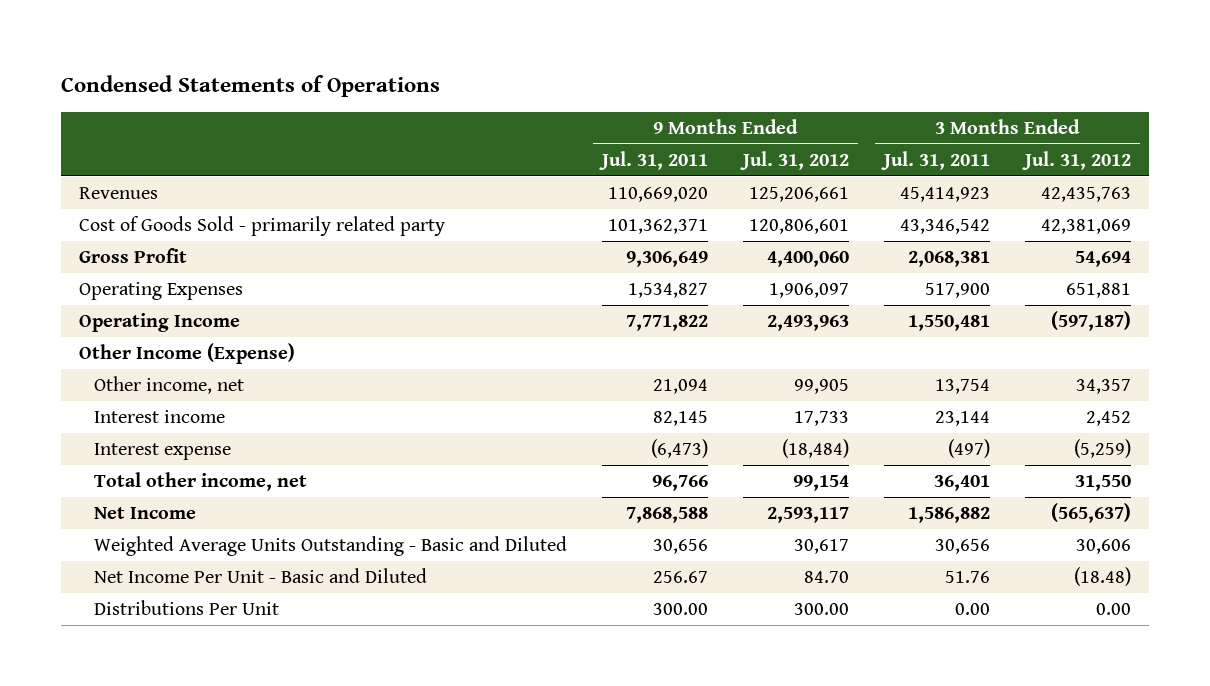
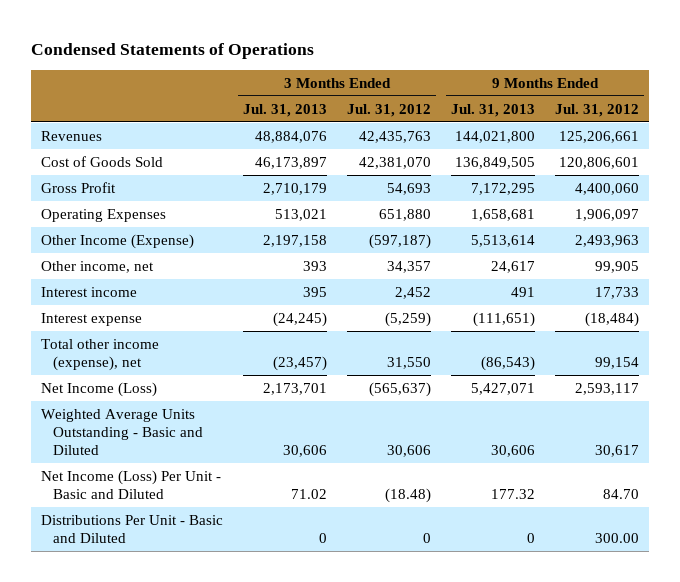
- | 9 Months Ended Jul. 31, 2011 | 9 Months Ended Jul. 31, 2012 | 3 Months Ended Jul. 31, 2011 | 3 Months Ended Jul. 31, 2012
+ | 3 Months Ended Jul. 31, 2013 | 3 Months Ended Jul. 31, 2012 | 9 Months Ended Jul. 31, 2013 | 9 Months Ended Jul. 31, 2012
- Cost of Goods Sold - primarily related party | 101,362,371 | 120,806,601 | 43,346,542 | 42,381,069
- Gross Profit | 9,306,649 | 4,400,060 | 2,068,381 | 54,694
- Operating Expenses | 1,534,827 | 1,906,097 | 517,900 | 651,881
- Operating Income | 7,771,822 | 2,493,963 | 1,550,481 | (597,187)
- Other Income (Expense)
+ Cost of Goods Sold | 46,173,897 | 42,381,070 | 136,849,505 | 120,806,601
+ Gross Profit | 2,710,179 | 54,693 | 7,172,295 | 4,400,060
+ Operating Expenses | 513,021 | 651,880 | 1,658,681 | 1,906,097
+ Other Income (Expense) | 2,197,158 | (597,187) | 5,513,614 | 2,493,963
- Total other income, net | 96,766 | 99,154 | 36,401 | 31,550
- Net Income | 7,868,588 | 2,593,117 | 1,586,882 | (565,637)
+ Total other income (expense), net | (23,457) | 31,550 | (86,543) | 99,154
+ Net Income (Loss) | 2,173,701 | (565,637) | 5,427,071 | 2,593,117
- Net Income Per Unit - Basic and Diluted | 256.67 | 84.70 | 51.76 | (18.48)
- Distributions Per Unit | 300.00 | 300.00 | 0.00 | 0.00
+ Net Income (Loss) Per Unit - Basic and Diluted | 71.02 | (18.48) | 177.32 | 84.70
+ Distributions Per Unit - Basic and Diluted | 0 | 0 | 0 | 300.00

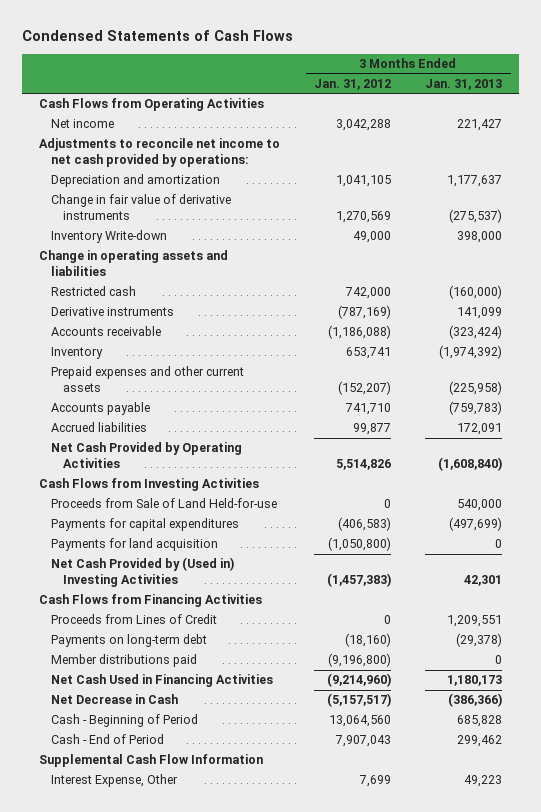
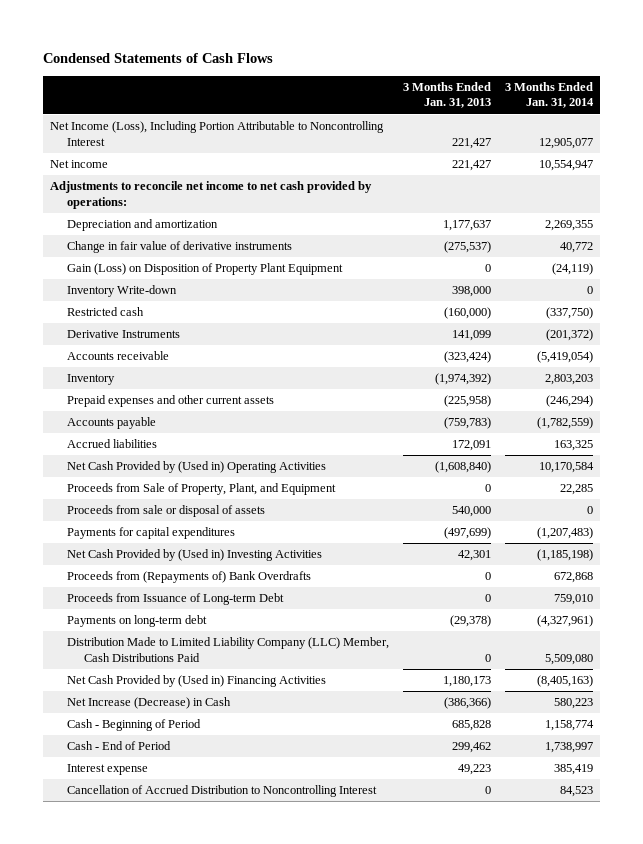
- | 3 Months Ended Jan. 31, 2012 | 3 Months Ended Jan. 31, 2013
+ | 3 Months Ended Jan. 31, 2013 | 3 Months Ended Jan. 31, 2014
- Cash Flows from Operating Activities
+ Net Income (Loss), Including Portion Attributable to Noncontrolling Interest | 221,427 | 12,905,077
+ Gain (Loss) on Disposition of Property Plant Equipment | 0 | (24,119)
- Change in operating assets and liabilities
- Derivative instruments | (787,169) | 141,099
+ Derivative Instruments | 141,099 | (201,372)
- Net Cash Provided by Operating Activities | 5,514,826 | (1,608,840)
- Cash Flows from Investing Activities
- Proceeds from Sale of Land Held-for-use | 0 | 540,000
+ Net Cash Provided by (Used in) Operating Activities | (1,608,840) | 10,170,584
+ Proceeds from Sale of Property, Plant, and Equipment | 0 | 22,285
+ Proceeds from sale or disposal of assets | 540,000 | 0
- Payments for land acquisition | (1,050,800) | 0
- Cash Flows from Financing Activities
- Proceeds from Lines of Credit | 0 | 1,209,551
+ Proceeds from (Repayments of) Bank Overdrafts | 0 | 672,868
+ Proceeds from Issuance of Long-term Debt | 0 | 759,010
- Member distributions paid | (9,196,800) | 0
- Net Cash Used in Financing Activities | (9,214,960) | 1,180,173
- Net Decrease in Cash | (5,157,517) | (386,366)
+ Distribution Made to Limited Liability Company (LLC) Member, Cash Distributions Paid | 0 | 5,509,080
+ Net Cash Provided by (Used in) Financing Activities | 1,180,173 | (8,405,163)
+ Net Increase (Decrease) in Cash | (386,366) | 580,223
- Supplemental Cash Flow Information
- Interest Expense, Other | 7,699 | 49,223
+ Interest expense | 49,223 | 385,419
+ Cancellation of Accrued Distribution to Noncontrolling Interest | 0 | 84,523

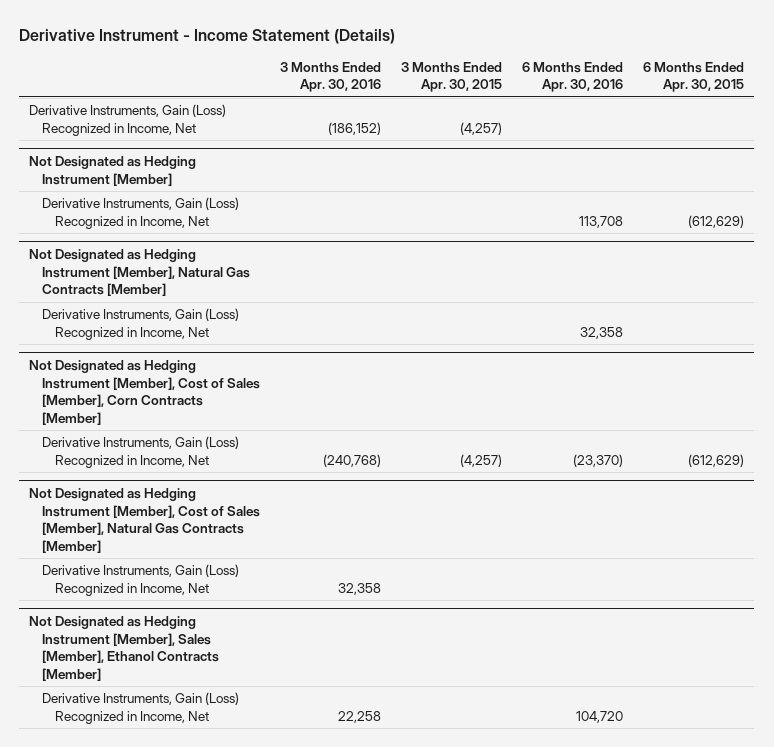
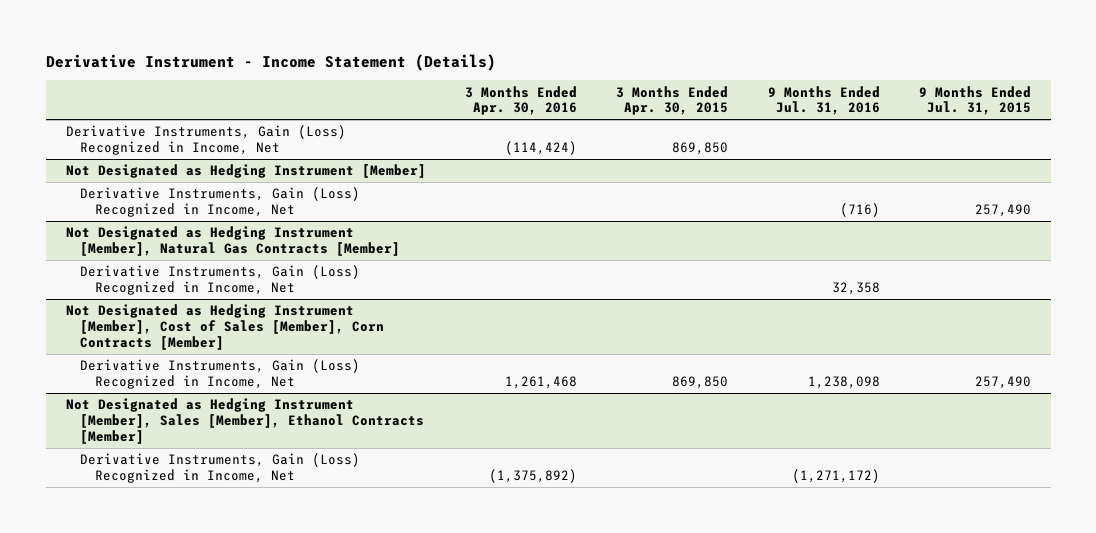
- | 3 Months Ended Apr. 30, 2016 | 3 Months Ended Apr. 30, 2015 | 6 Months Ended Apr. 30, 2016 | 6 Months Ended Apr. 30, 2015
+ | 3 Months Ended Apr. 30, 2016 | 3 Months Ended Apr. 30, 2015 | 9 Months Ended Jul. 31, 2016 | 9 Months Ended Jul. 31, 2015
- Derivative Instruments, Gain (Loss) Recognized in Income, Net | (186,152) | (4,257) | |
+ Derivative Instruments, Gain (Loss) Recognized in Income, Net | (114,424) | 869,850 | |
@ Not Designated as Hedging Instrument [Member], Cost of Sales [Member], Corn Contracts [Member]
- Derivative Instruments, Gain (Loss) Recognized in Income, Net | (240,768) | (4,257) | (23,370) | (612,629)
- Not Designated as Hedging Instrument [Member], Cost of Sales [Member], Natural Gas Contracts [Member]
- Derivative Instruments, Gain (Loss) Recognized in Income, Net | 32,358 | | |
@ Not Designated as Hedging Instrument [Member], Cost of Sales [Member], Corn Contracts [Member]
+ Derivative Instruments, Gain (Loss) Recognized in Income, Net | 1,261,468 | 869,850 | 1,238,098 | 257,490
@ Not Designated as Hedging Instrument [Member], Sales [Member], Ethanol Contracts [Member]
- Derivative Instruments, Gain (Loss) Recognized in Income, Net | 22,258 | | 104,720 |
+ Derivative Instruments, Gain (Loss) Recognized in Income, Net | (1,375,892) | | (1,271,172) |

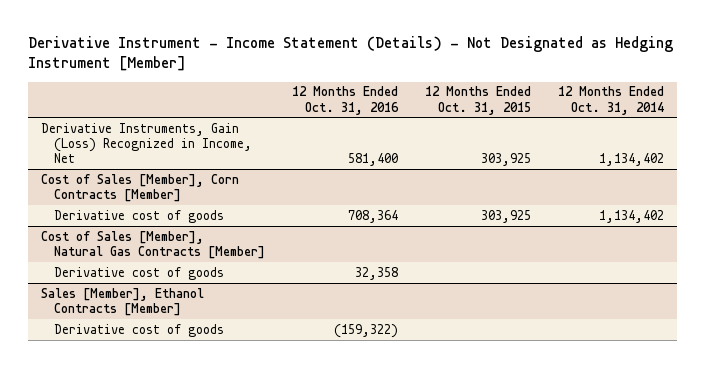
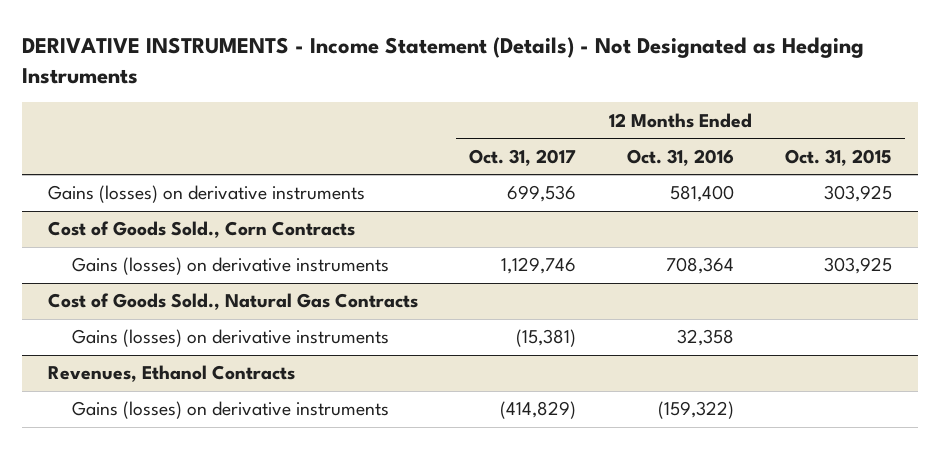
- Derivative Instrument - Income Statement (Details) - Not Designated as Hedging Instrument [Member]
+ DERIVATIVE INSTRUMENTS - Income Statement (Details) - Not Designated as Hedging Instruments
- | 12 Months Ended Oct. 31, 2016 | 12 Months Ended Oct. 31, 2015 | 12 Months Ended Oct. 31, 2014
+ | 12 Months Ended Oct. 31, 2017 | 12 Months Ended Oct. 31, 2016 | 12 Months Ended Oct. 31, 2015
- Derivative Instruments, Gain (Loss) Recognized in Income, Net | 581,400 | 303,925 | 1,134,402
- Cost of Sales [Member], Corn Contracts [Member]
- Derivative cost of goods | 708,364 | 303,925 | 1,134,402
- Cost of Sales [Member], Natural Gas Contracts [Member]
- Derivative cost of goods | 32,358 | |
- Sales [Member], Ethanol Contracts [Member]
- Derivative cost of goods | (159,322) | |
+ Gains (losses) on derivative instruments | 699,536 | 581,400 | 303,925
+ Cost of Goods Sold., Corn Contracts
+ Gains (losses) on derivative instruments | 1,129,746 | 708,364 | 303,925
+ Cost of Goods Sold., Natural Gas Contracts
+ Gains (losses) on derivative instruments | (15,381) | 32,358 |
+ Revenues, Ethanol Contracts
+ Gains (losses) on derivative instruments | (414,829) | (159,322) |

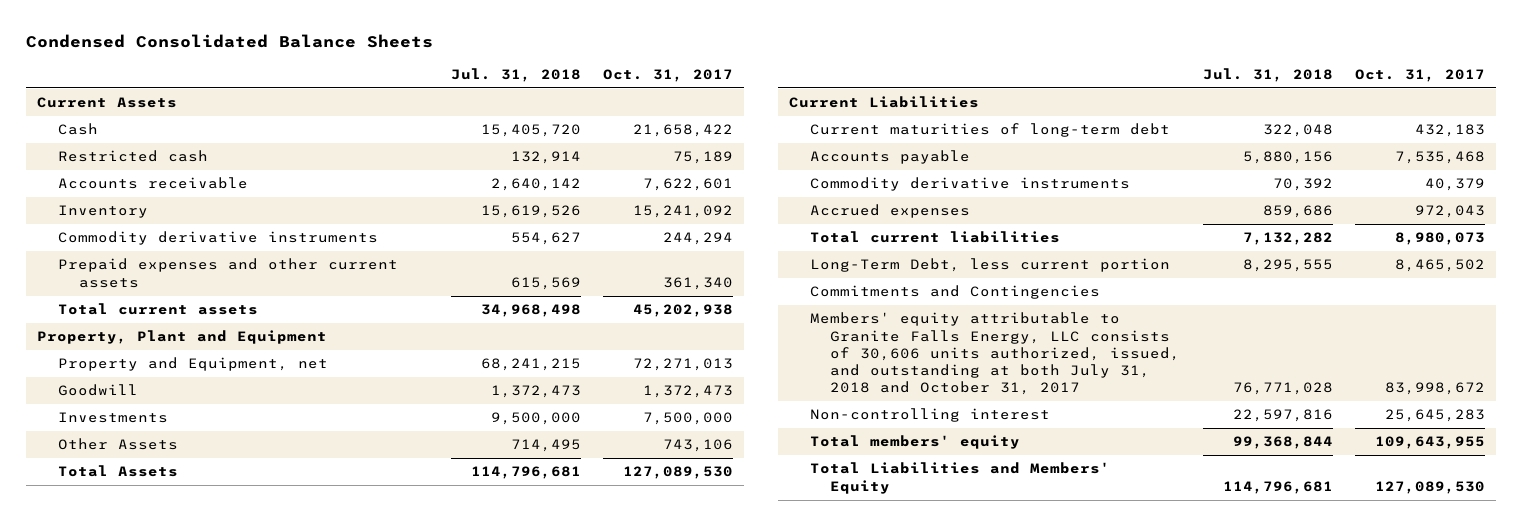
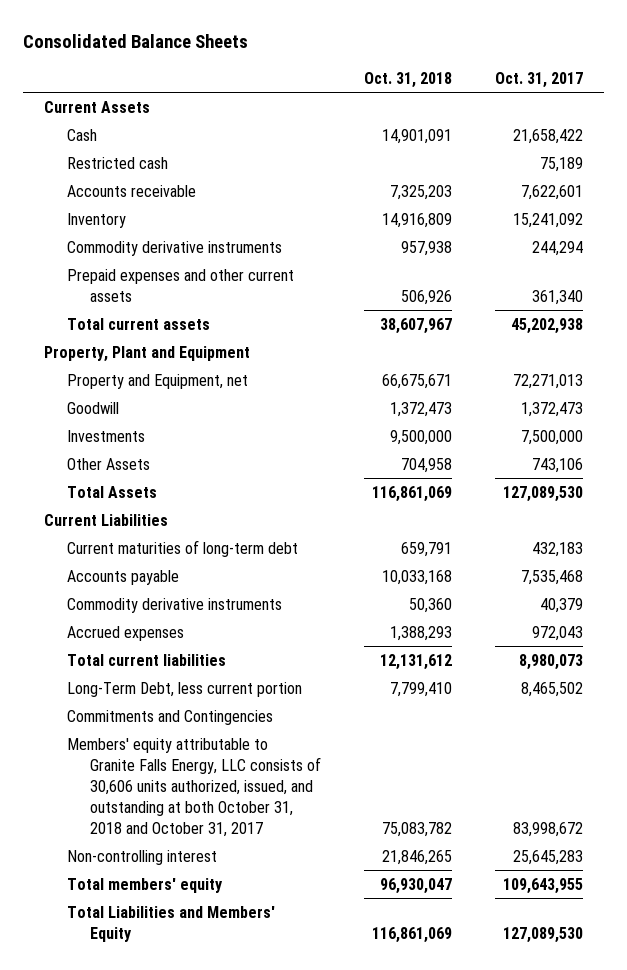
- Condensed Consolidated Balance Sheets
+ Consolidated Balance Sheets
- | Jul. 31, 2018 | Oct. 31, 2017
+ | Oct. 31, 2018 | Oct. 31, 2017
- Members' equity attributable to Granite Falls Energy, LLC consists of 30,606 units authorized, issued, and outstanding at both July 31, 2018 and October 31, 2017 | 76,771,028 | 83,998,672
+ Members' equity attributable to Granite Falls Energy, LLC consists of 30,606 units authorized, issued, and outstanding at both October 31, 2018 and October 31, 2017 | 75,083,782 | 83,998,672

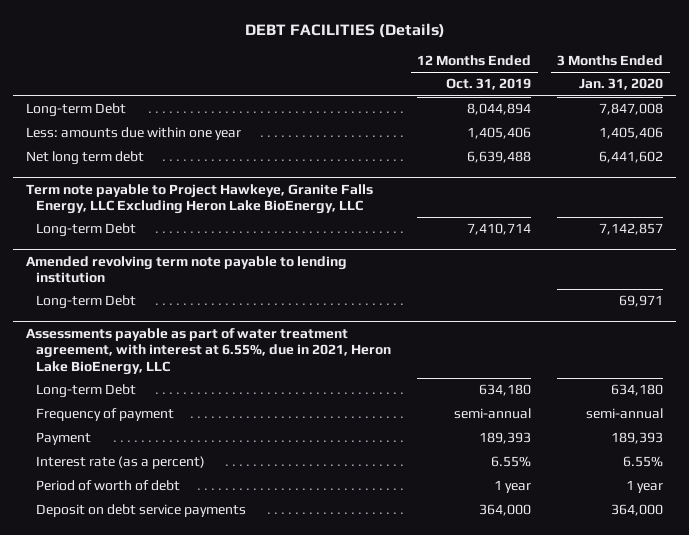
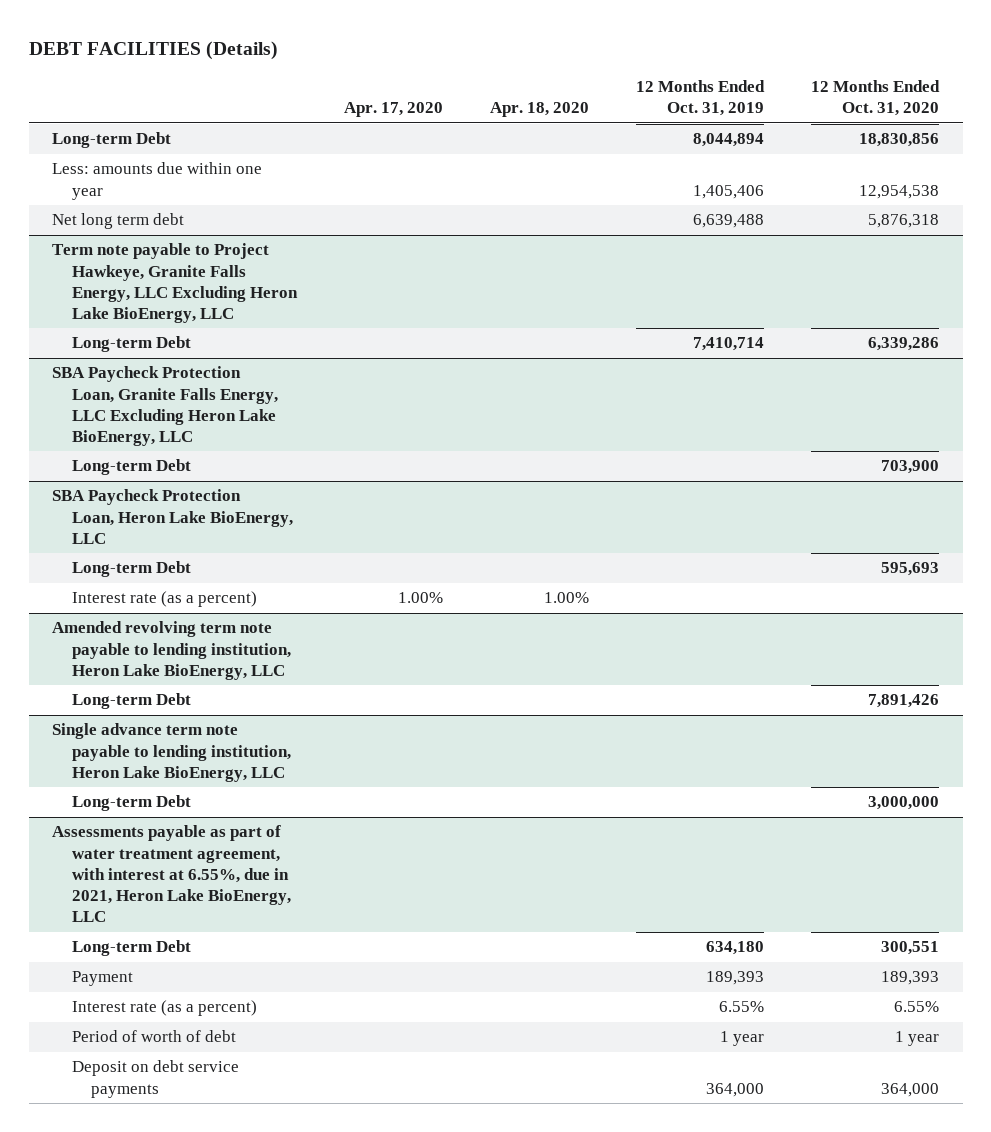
- | 12 Months Ended Oct. 31, 2019 | 3 Months Ended Jan. 31, 2020
+ | Apr. 17, 2020 | Apr. 18, 2020 | 12 Months Ended Oct. 31, 2019 | 12 Months Ended Oct. 31, 2020
- Amended revolving term note payable to lending institution
+ SBA Paycheck Protection Loan, Granite Falls Energy, LLC Excluding Heron Lake BioEnergy, LLC
+ SBA Paycheck Protection Loan, Heron Lake BioEnergy, LLC
+ Long-term Debt | | | | 595,693
+ Interest rate (as a percent) | 1.00% | 1.00% | |
+ Amended revolving term note payable to lending institution, Heron Lake BioEnergy, LLC
+ Long-term Debt | | | | 7,891,426
+ Single advance term note payable to lending institution, Heron Lake BioEnergy, LLC
+ Long-term Debt | | | | 3,000,000
@ Assessments payable as part of water treatment agreement, with interest at 6.55%, due in 2021, Heron Lake BioEnergy, LLC
- Frequency of payment | semi-annual | semi-annual

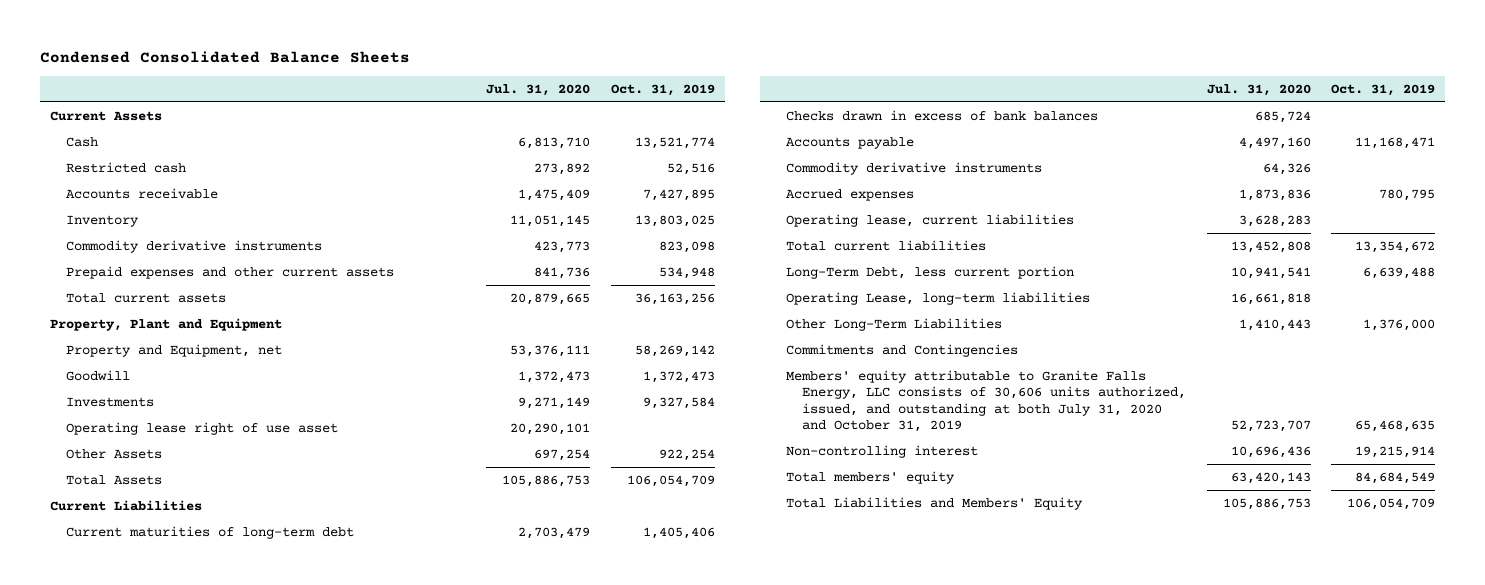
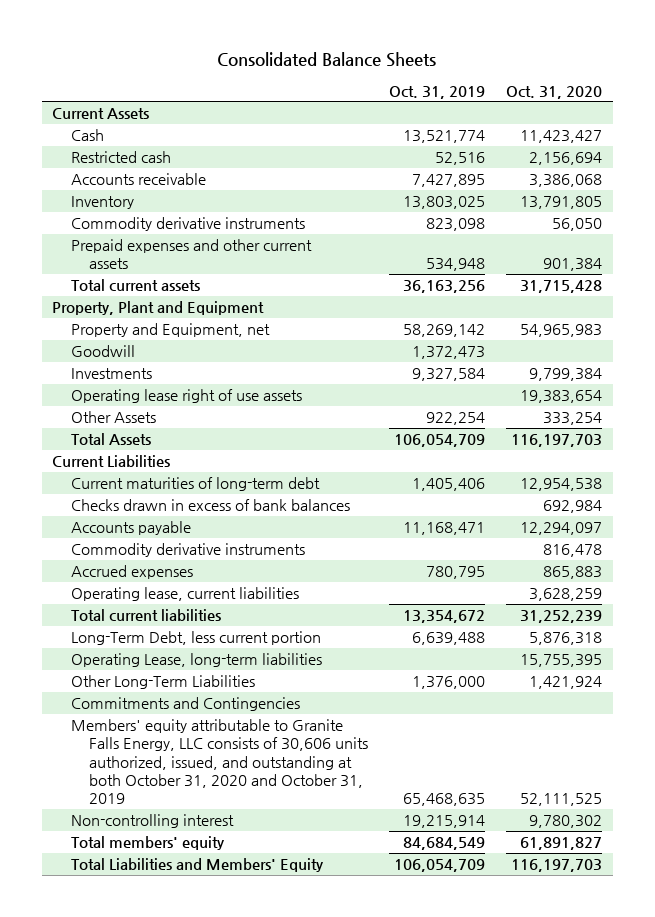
- Condensed Consolidated Balance Sheets
+ Consolidated Balance Sheets
- | Jul. 31, 2020 | Oct. 31, 2019
+ | Oct. 31, 2019 | Oct. 31, 2020
- Operating lease right of use asset | 20,290,101 |
+ Operating lease right of use assets | | 19,383,654
- Members' equity attributable to Granite Falls Energy, LLC consists of 30,606 units authorized, issued, and outstanding at both July 31, 2020 and October 31, 2019 | 52,723,707 | 65,468,635
+ Members' equity attributable to Granite Falls Energy, LLC consists of 30,606 units authorized, issued, and outstanding at both October 31, 2020 and October 31, 2019 | 65,468,635 | 52,111,525

